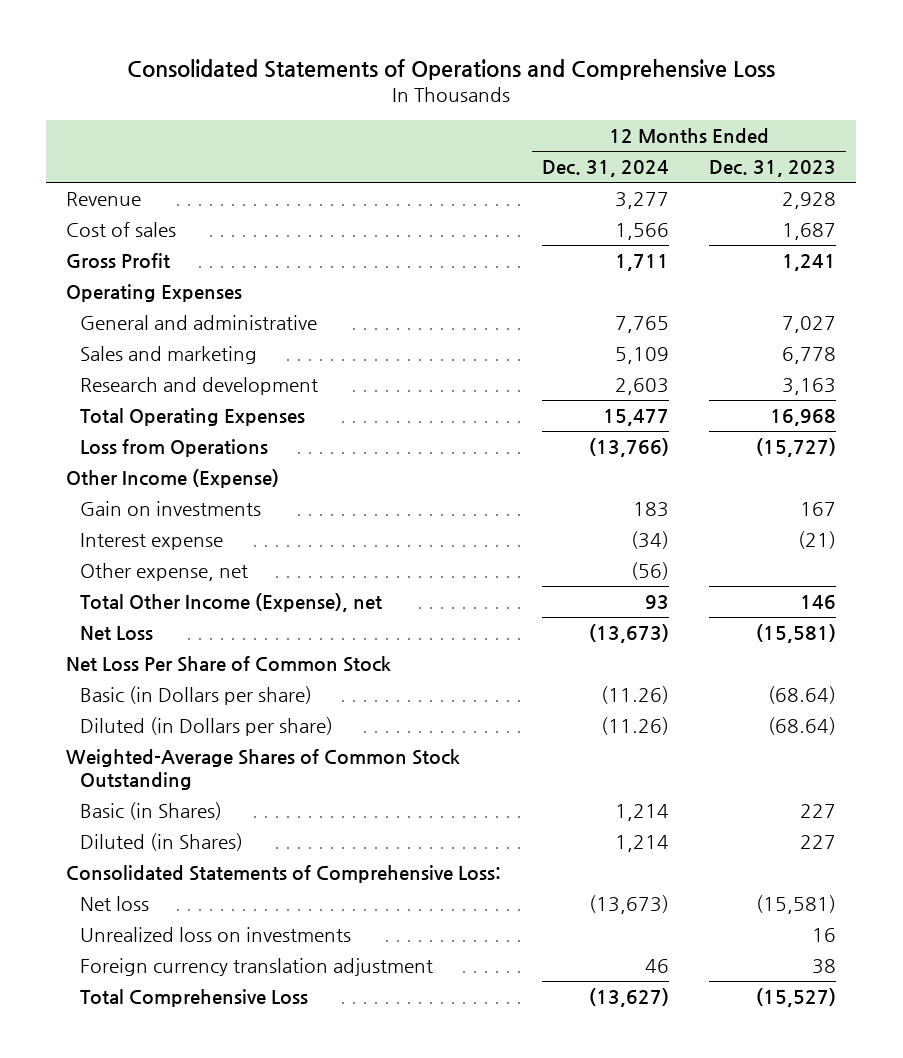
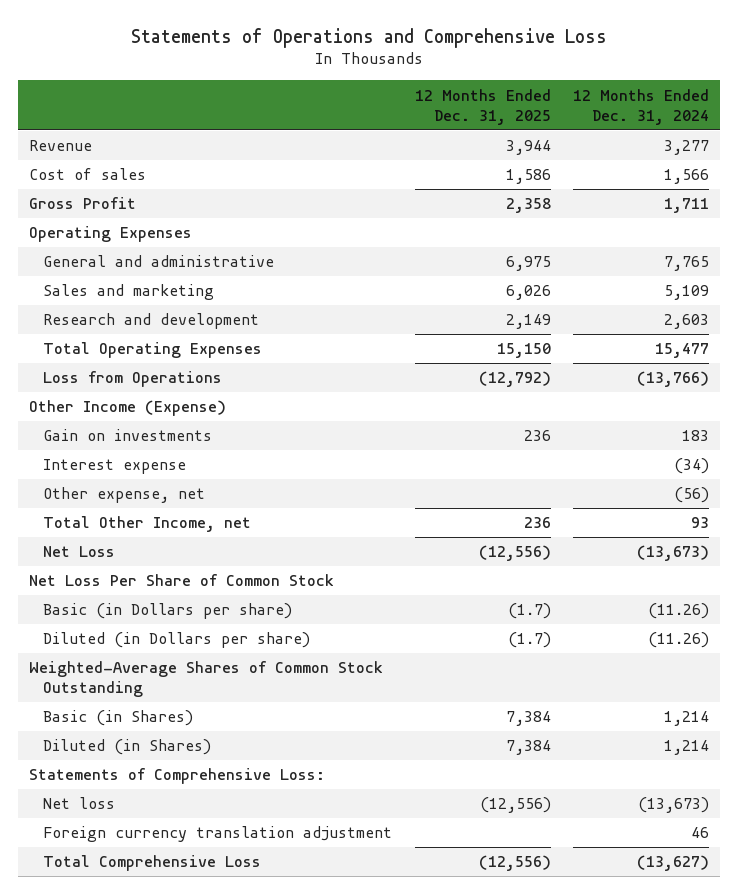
- Consolidated Statements of Operations and Comprehensive Loss
+ Statements of Operations and Comprehensive Loss
- | 12 Months Ended Dec. 31, 2024 | 12 Months Ended Dec. 31, 2023
+ | 12 Months Ended Dec. 31, 2025 | 12 Months Ended Dec. 31, 2024
- Total Other Income (Expense), net | 93 | 146
+ Total Other Income, net | 236 | 93
- Consolidated Statements of Comprehensive Loss:
+ Statements of Comprehensive Loss:
- Unrealized loss on investments | | 16

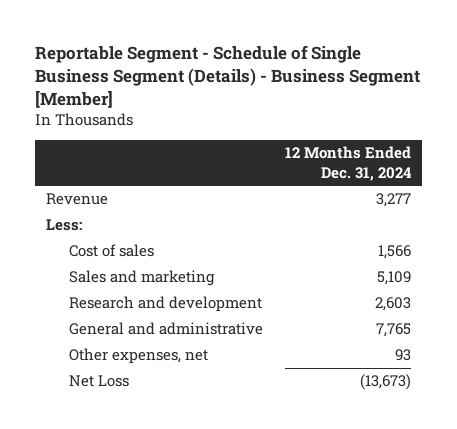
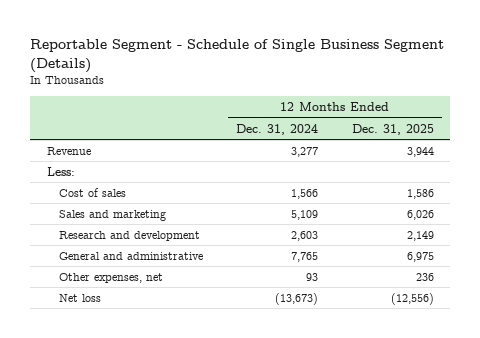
- Reportable Segment - Schedule of Single Business Segment (Details) - Business Segment [Member]
+ Reportable Segment - Schedule of Single Business Segment (Details)
- | 12 Months Ended Dec. 31, 2024
+ | 12 Months Ended Dec. 31, 2024 | 12 Months Ended Dec. 31, 2025
- Net Loss | (13,673)
+ Net loss | (13,673) | (12,556)

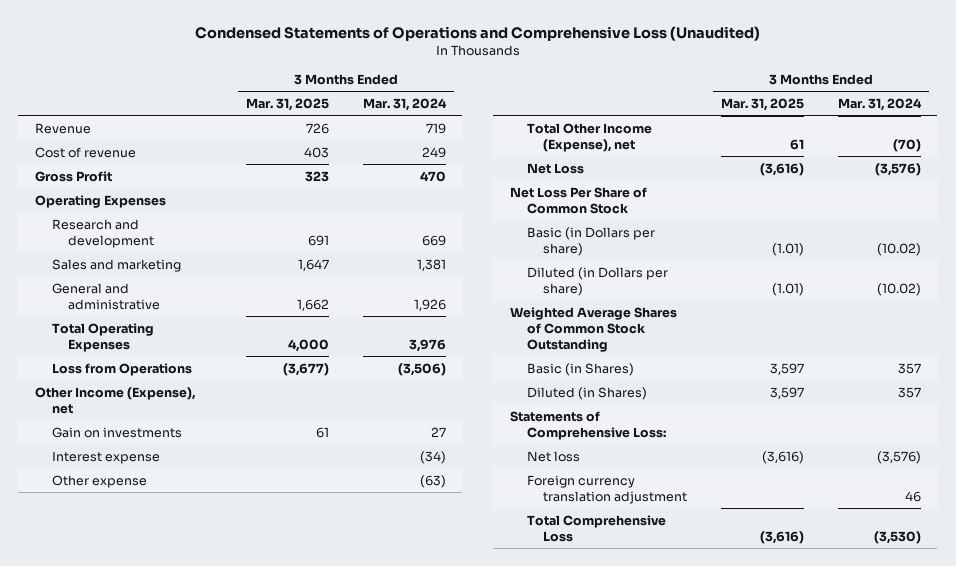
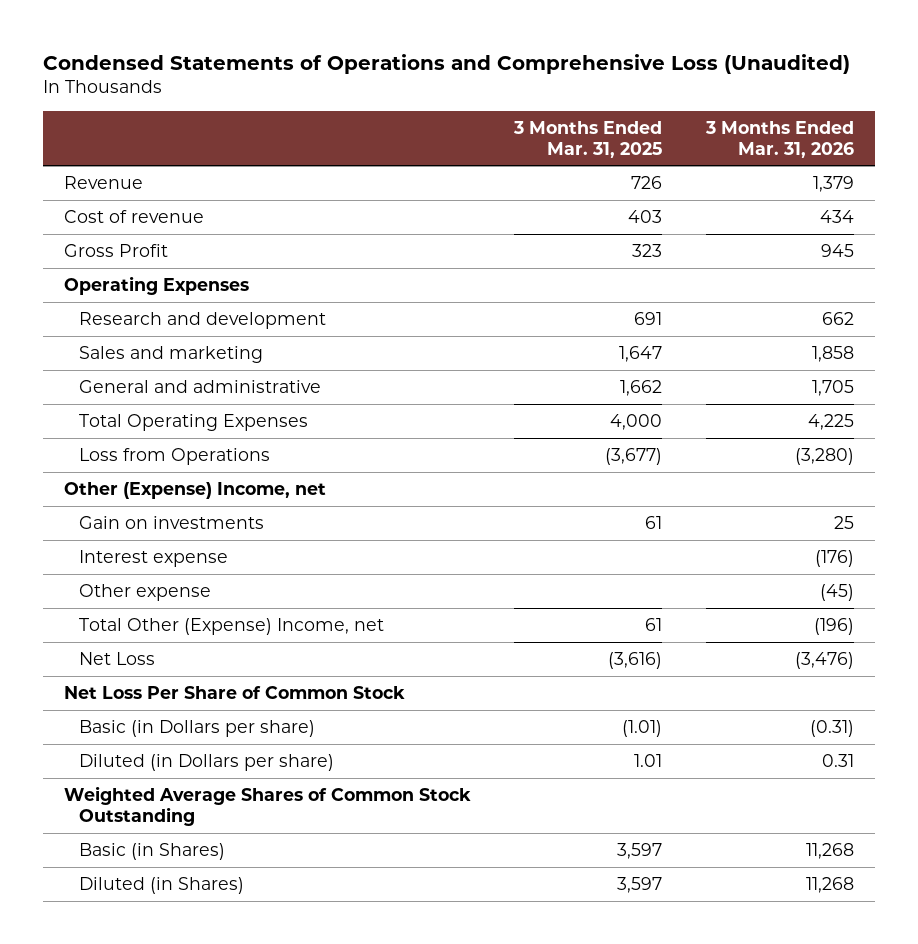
- | 3 Months Ended Mar. 31, 2025 | 3 Months Ended Mar. 31, 2024
+ | 3 Months Ended Mar. 31, 2025 | 3 Months Ended Mar. 31, 2026
- Other Income (Expense), net
+ Other (Expense) Income, net
- Total Other Income (Expense), net | 61 | (70)
+ Total Other (Expense) Income, net | 61 | (196)
- Diluted (in Dollars per share) | (1.01) | (10.02)
+ Diluted (in Dollars per share) | 1.01 | 0.31
- Statements of Comprehensive Loss:
- Net loss | (3,616) | (3,576)
- Foreign currency translation adjustment | | 46
- Total Comprehensive Loss | (3,616) | (3,530)

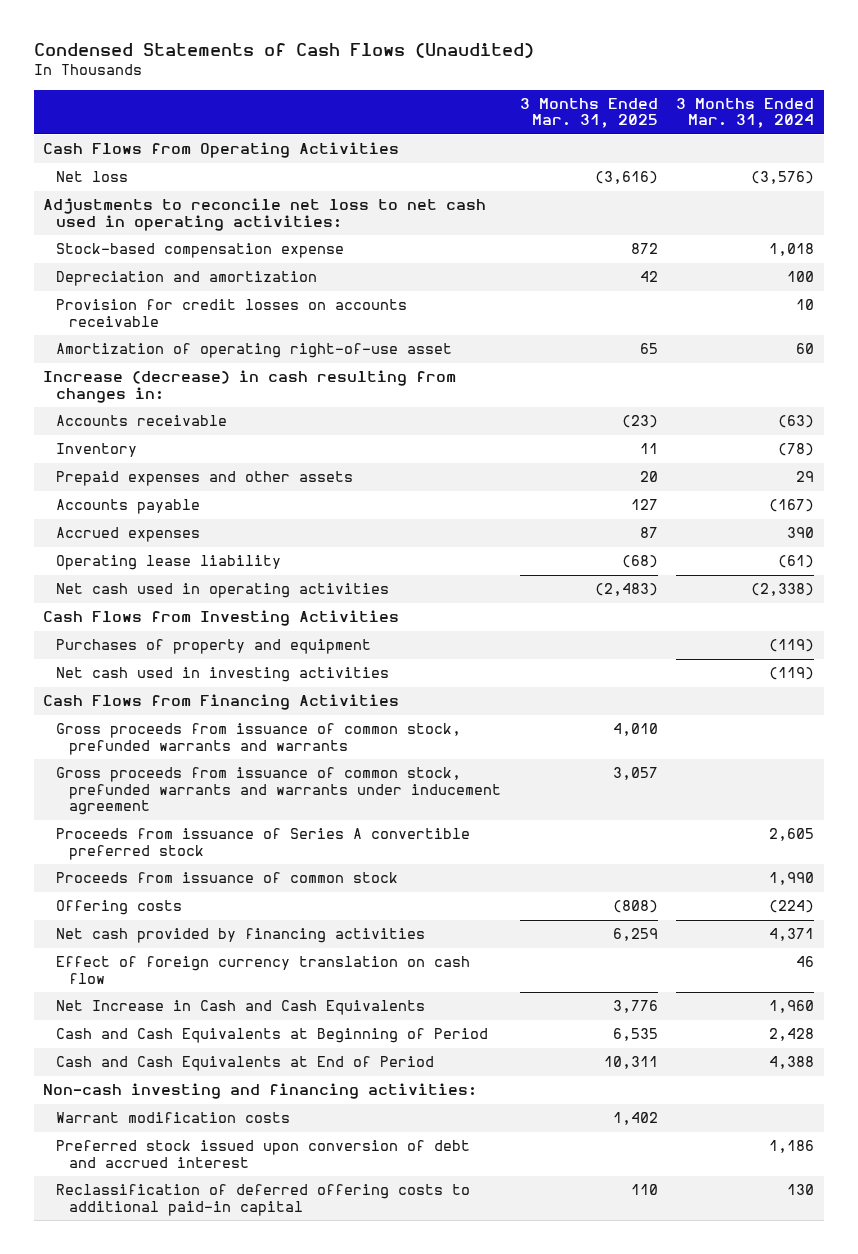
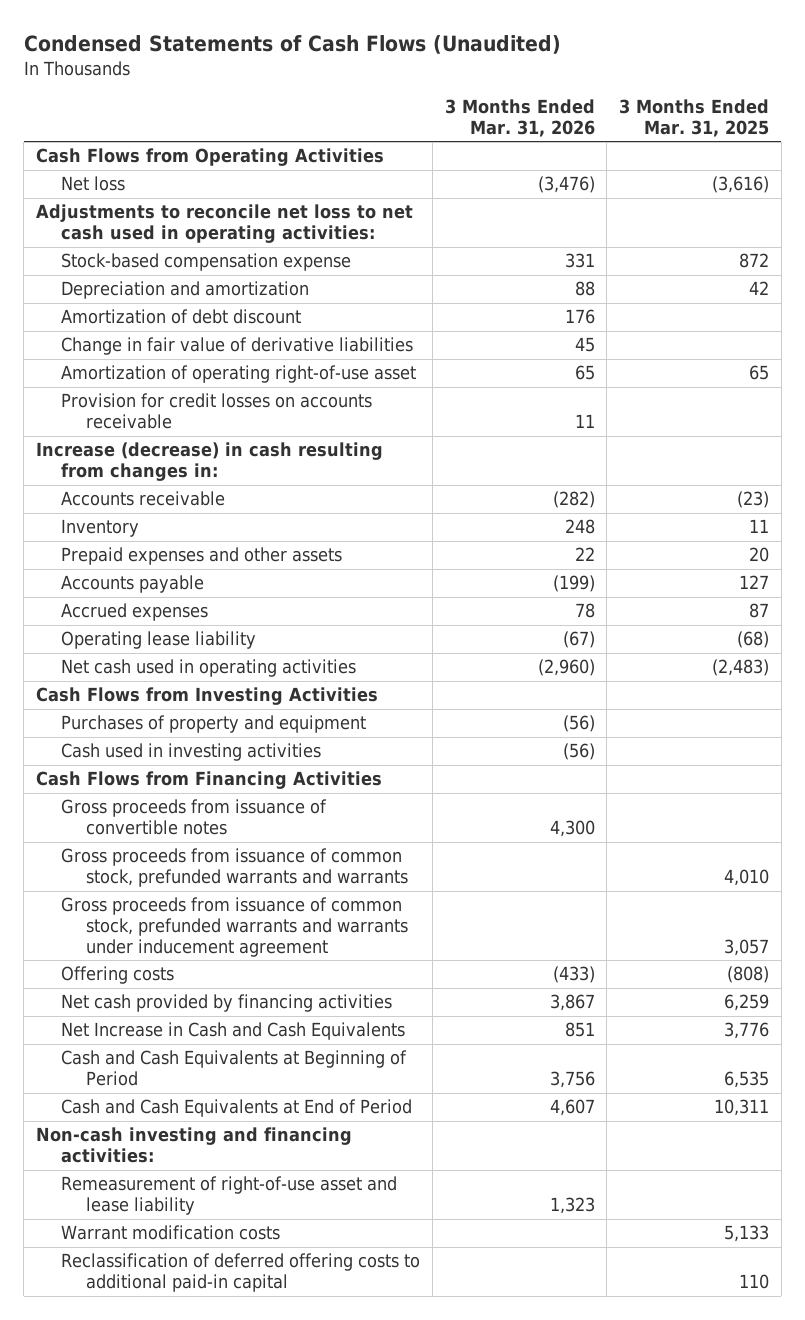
- | 3 Months Ended Mar. 31, 2025 | 3 Months Ended Mar. 31, 2024
+ | 3 Months Ended Mar. 31, 2026 | 3 Months Ended Mar. 31, 2025
+ Amortization of debt discount | 176 |
+ Change in fair value of derivative liabilities | 45 |
moved down: Provision for credit losses on accounts receivable | 11 |
- Net cash used in investing activities | | (119)
+ Cash used in investing activities | (56) |
+ Gross proceeds from issuance of convertible notes | 4,300 |
- Proceeds from issuance of Series A convertible preferred stock | | 2,605
- Proceeds from issuance of common stock | | 1,990
- Effect of foreign currency translation on cash flow | | 46
- Warrant modification costs | 1,402 |
- Preferred stock issued upon conversion of debt and accrued interest | | 1,186
+ Remeasurement of right-of-use asset and lease liability | 1,323 |
+ Warrant modification costs | | 5,133

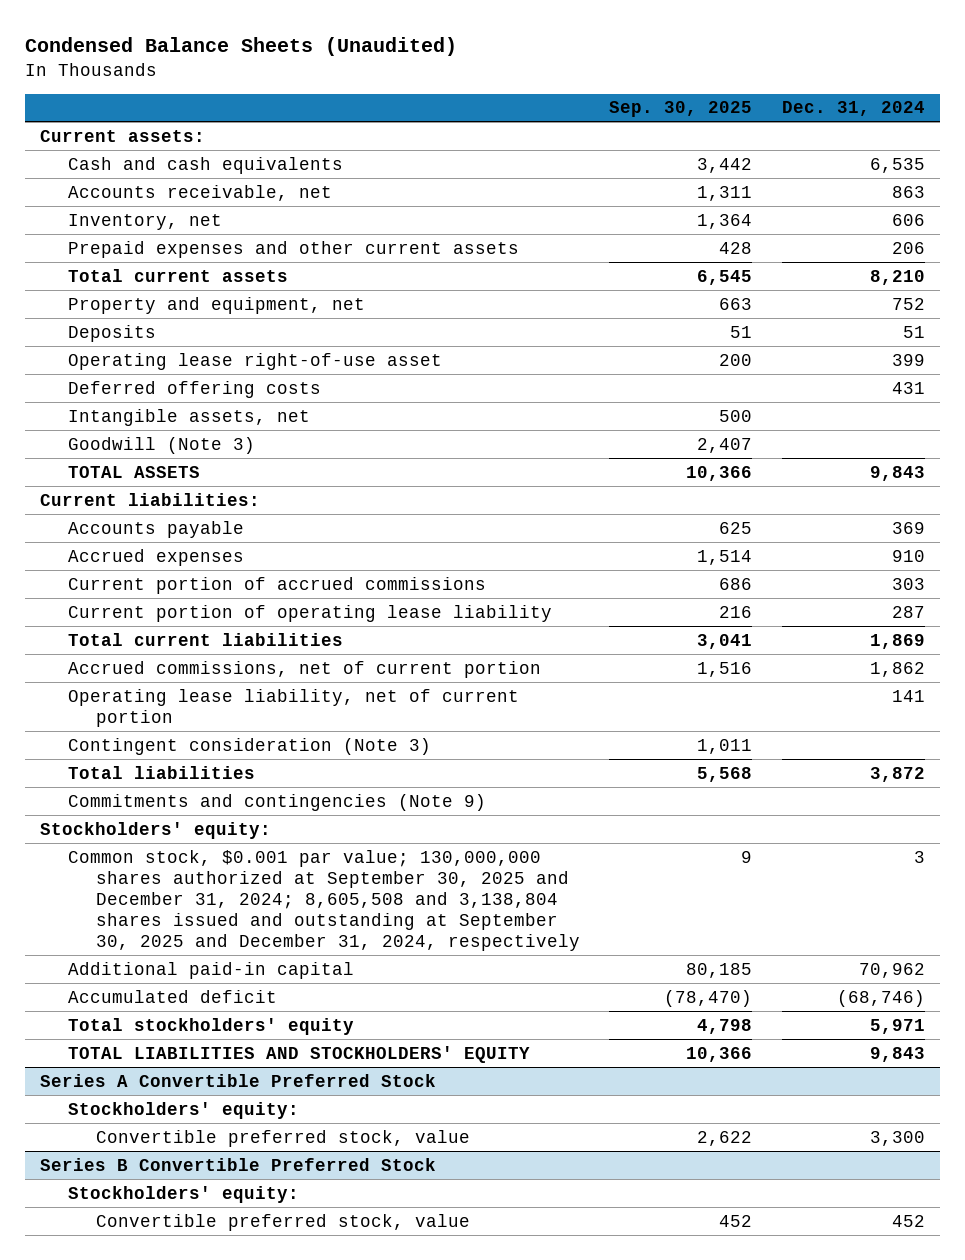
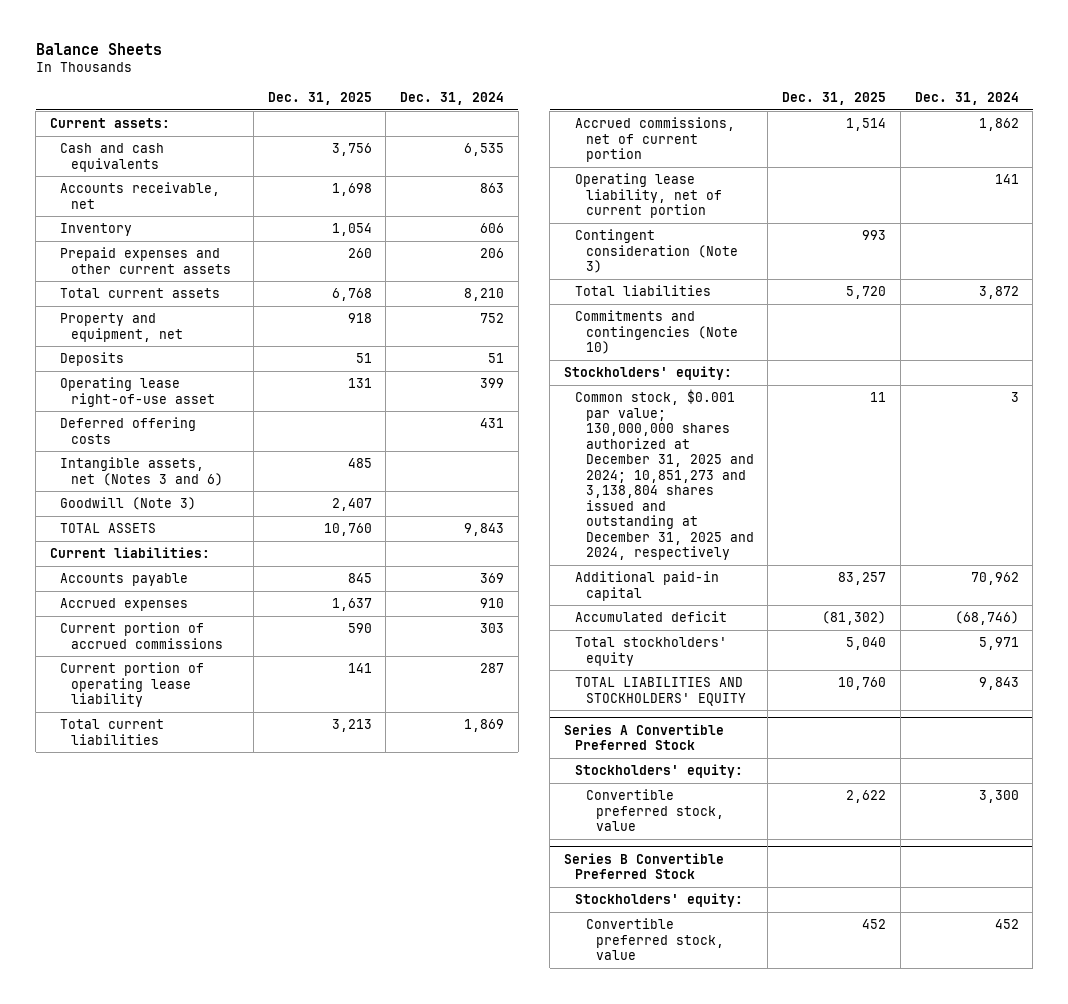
- Condensed Balance Sheets (Unaudited)
+ Balance Sheets
- | Sep. 30, 2025 | Dec. 31, 2024
+ | Dec. 31, 2025 | Dec. 31, 2024
- Inventory, net | 1,364 | 606
+ Inventory | 1,054 | 606
- Intangible assets, net | 500 |
+ Intangible assets, net (Notes 3 and 6) | 485 |
- Commitments and contingencies (Note 9)
+ Commitments and contingencies (Note 10)
- Common stock, $0.001 par value; 130,000,000 shares authorized at September 30, 2025 and December 31, 2024; 8,605,508 and 3,138,804 shares issued and outstanding at September 30, 2025 and December 31, 2024, respectively | 9 | 3
+ Common stock, $0.001 par value; 130,000,000 shares authorized at December 31, 2025 and 2024; 10,851,273 and 3,138,804 shares issued and outstanding at December 31, 2025 and 2024, respectively | 11 | 3

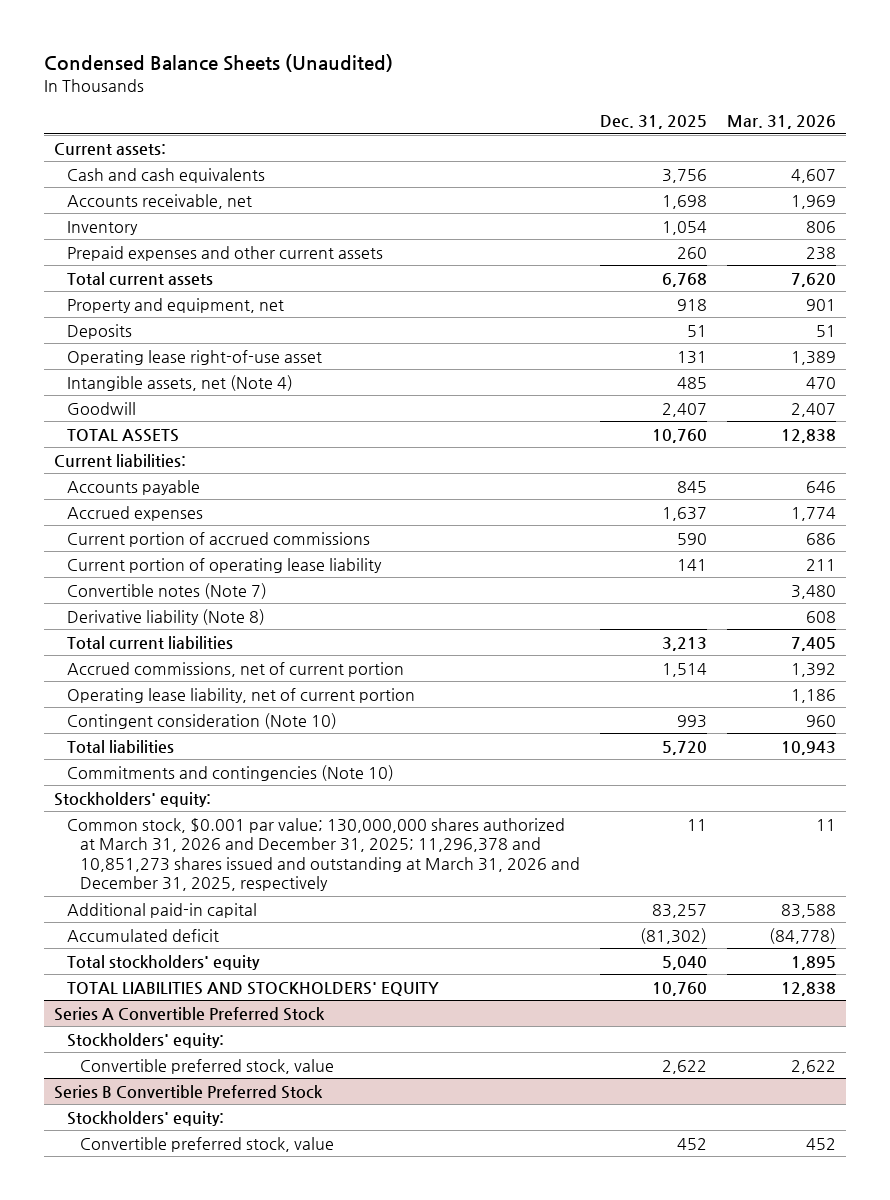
- Balance Sheets
+ Condensed Balance Sheets (Unaudited)
- | Dec. 31, 2025 | Dec. 31, 2024
+ | Dec. 31, 2025 | Mar. 31, 2026
- Deferred offering costs | | 431
- Intangible assets, net (Notes 3 and 6) | 485 |
- Goodwill (Note 3) | 2,407 |
+ Intangible assets, net (Note 4) | 485 | 470
+ Goodwill | 2,407 | 2,407
+ Convertible notes (Note 7) | | 3,480
+ Derivative liability (Note 8) | | 608
- Contingent consideration (Note 3) | 993 |
+ Contingent consideration (Note 10) | 993 | 960
- Common stock, $0.001 par value; 130,000,000 shares authorized at December 31, 2025 and 2024; 10,851,273 and 3,138,804 shares issued and outstanding at December 31, 2025 and 2024, respectively | 11 | 3
+ Common stock, $0.001 par value; 130,000,000 shares authorized at March 31, 2026 and December 31, 2025; 11,296,378 and 10,851,273 shares issued and outstanding at March 31, 2026 and December 31, 2025, respectively | 11 | 11

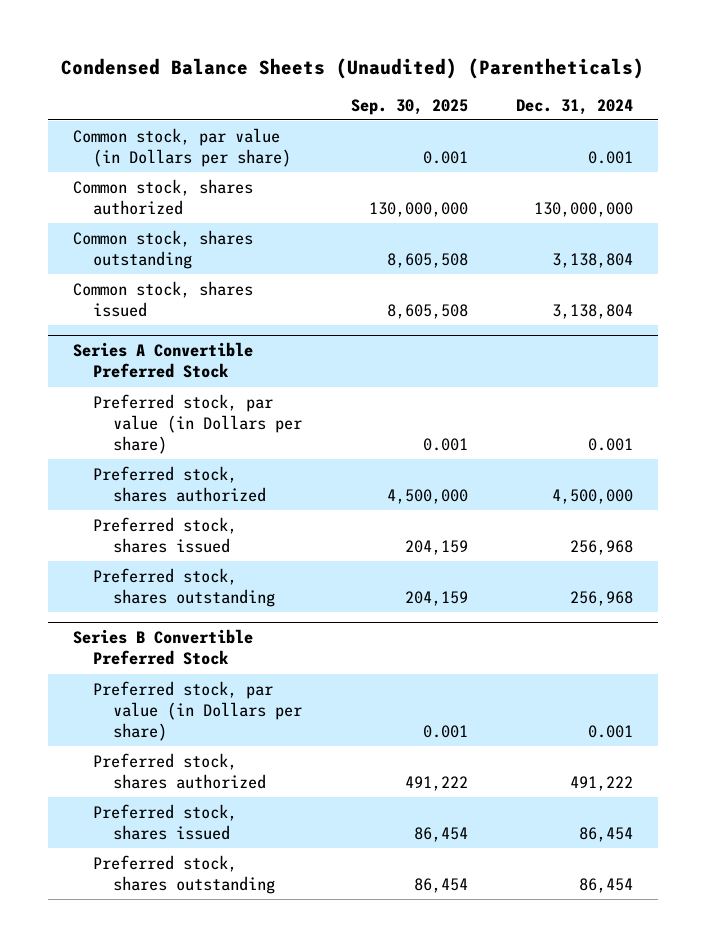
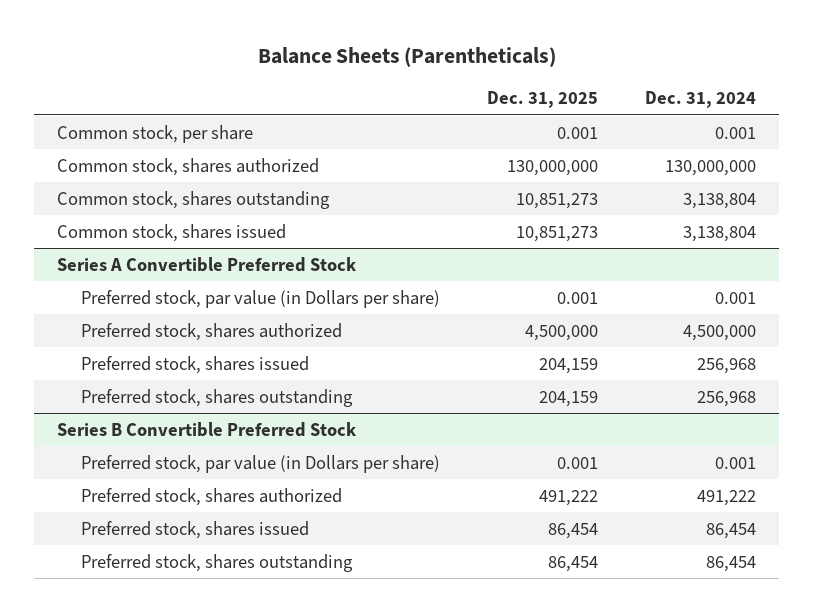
- Condensed Balance Sheets (Unaudited) (Parentheticals)
+ Balance Sheets (Parentheticals)
- | Sep. 30, 2025 | Dec. 31, 2024
+ | Dec. 31, 2025 | Dec. 31, 2024
- Common stock, par value (in Dollars per share) | 0.001 | 0.001
+ Common stock, per share | 0.001 | 0.001

